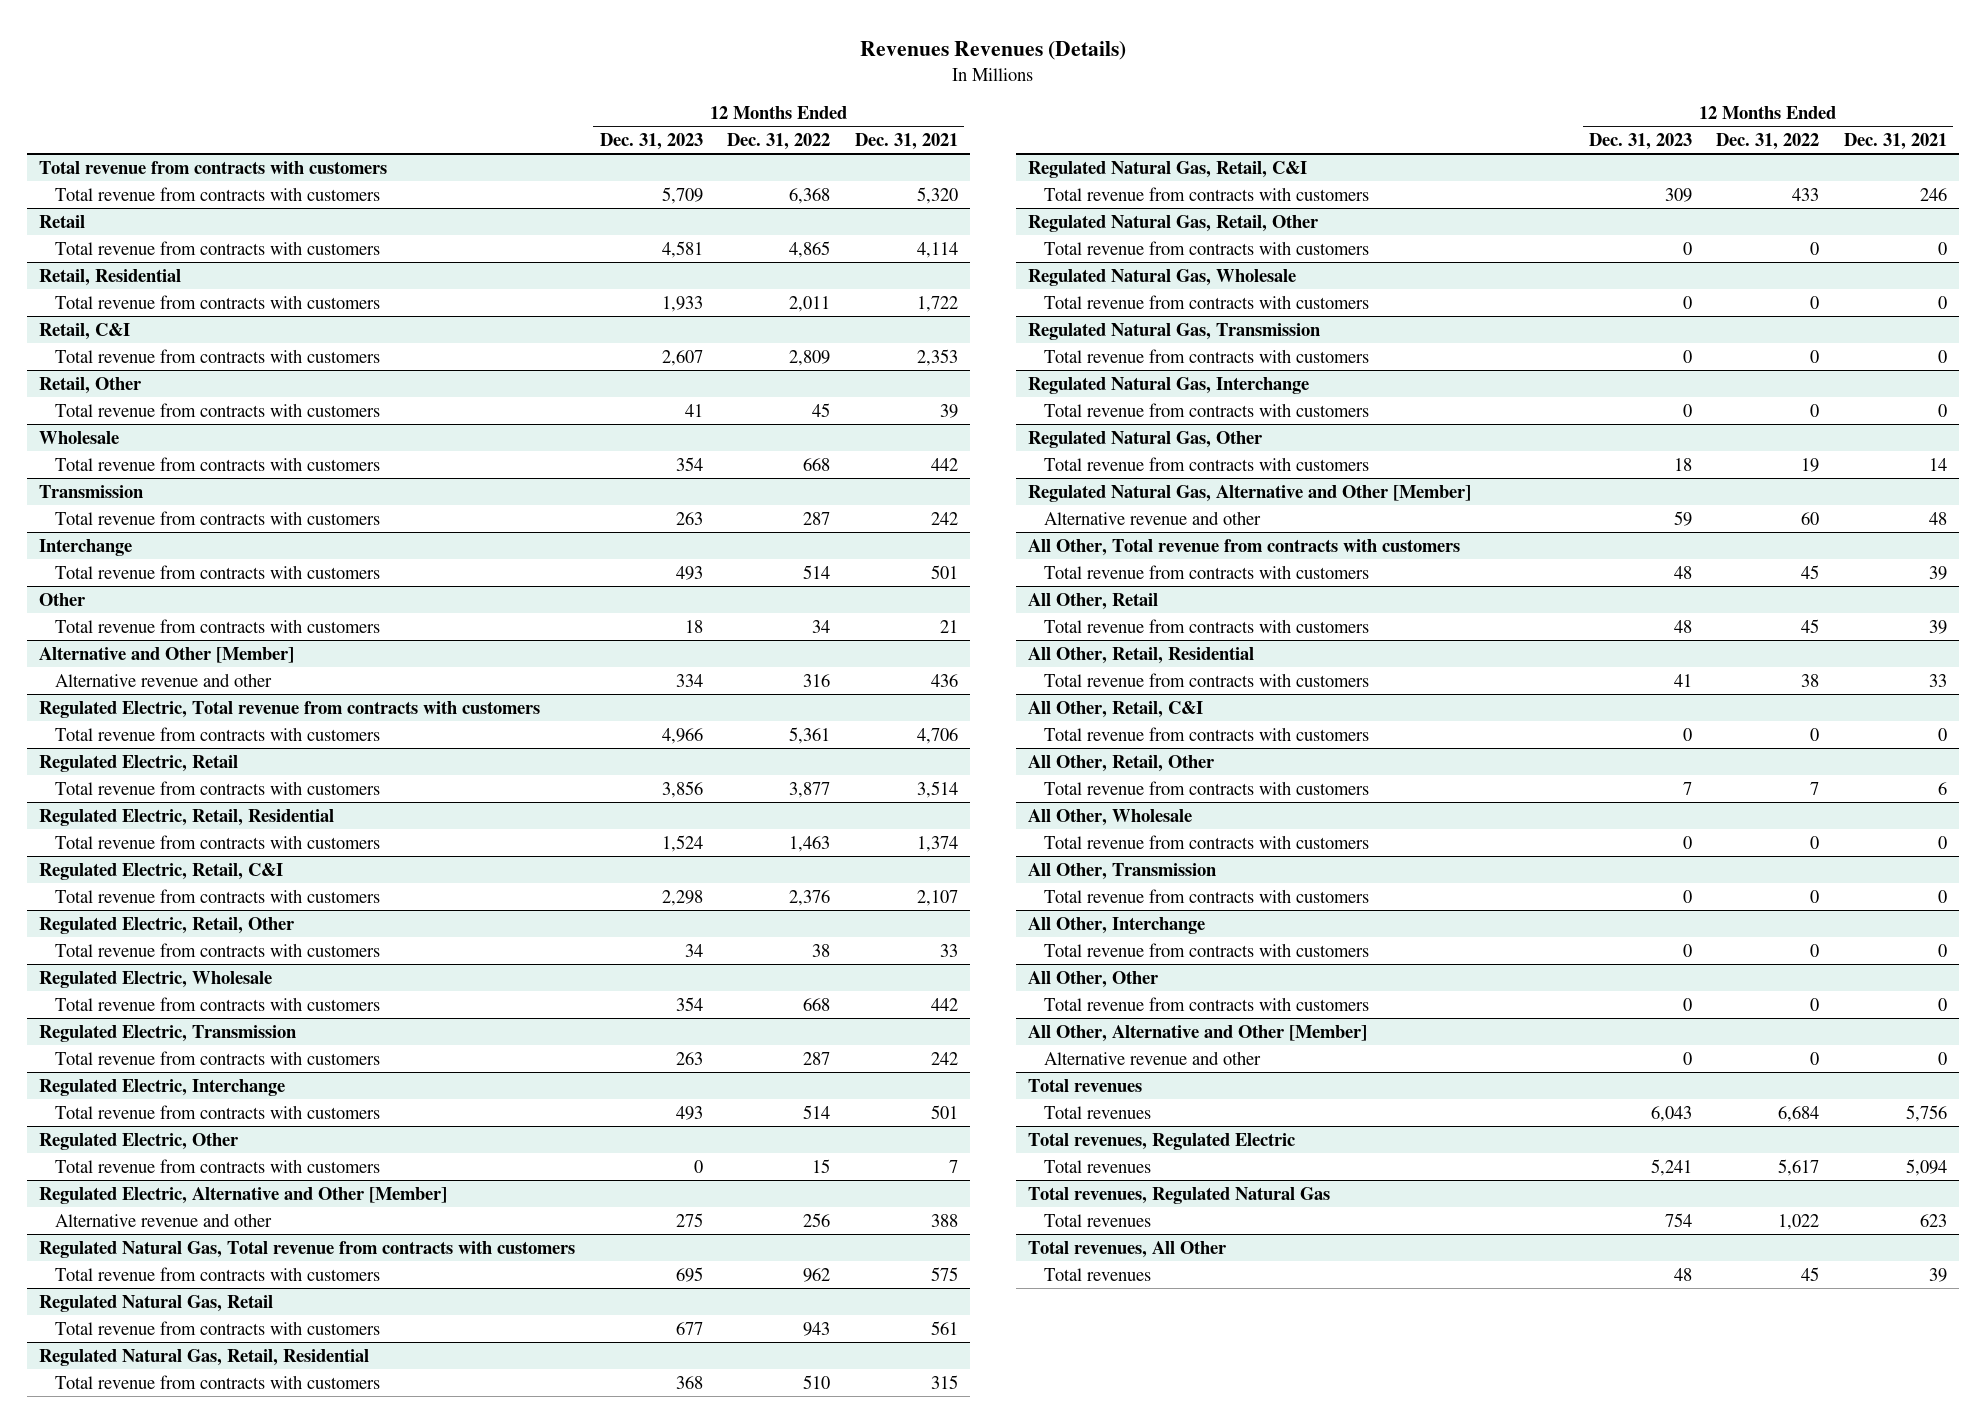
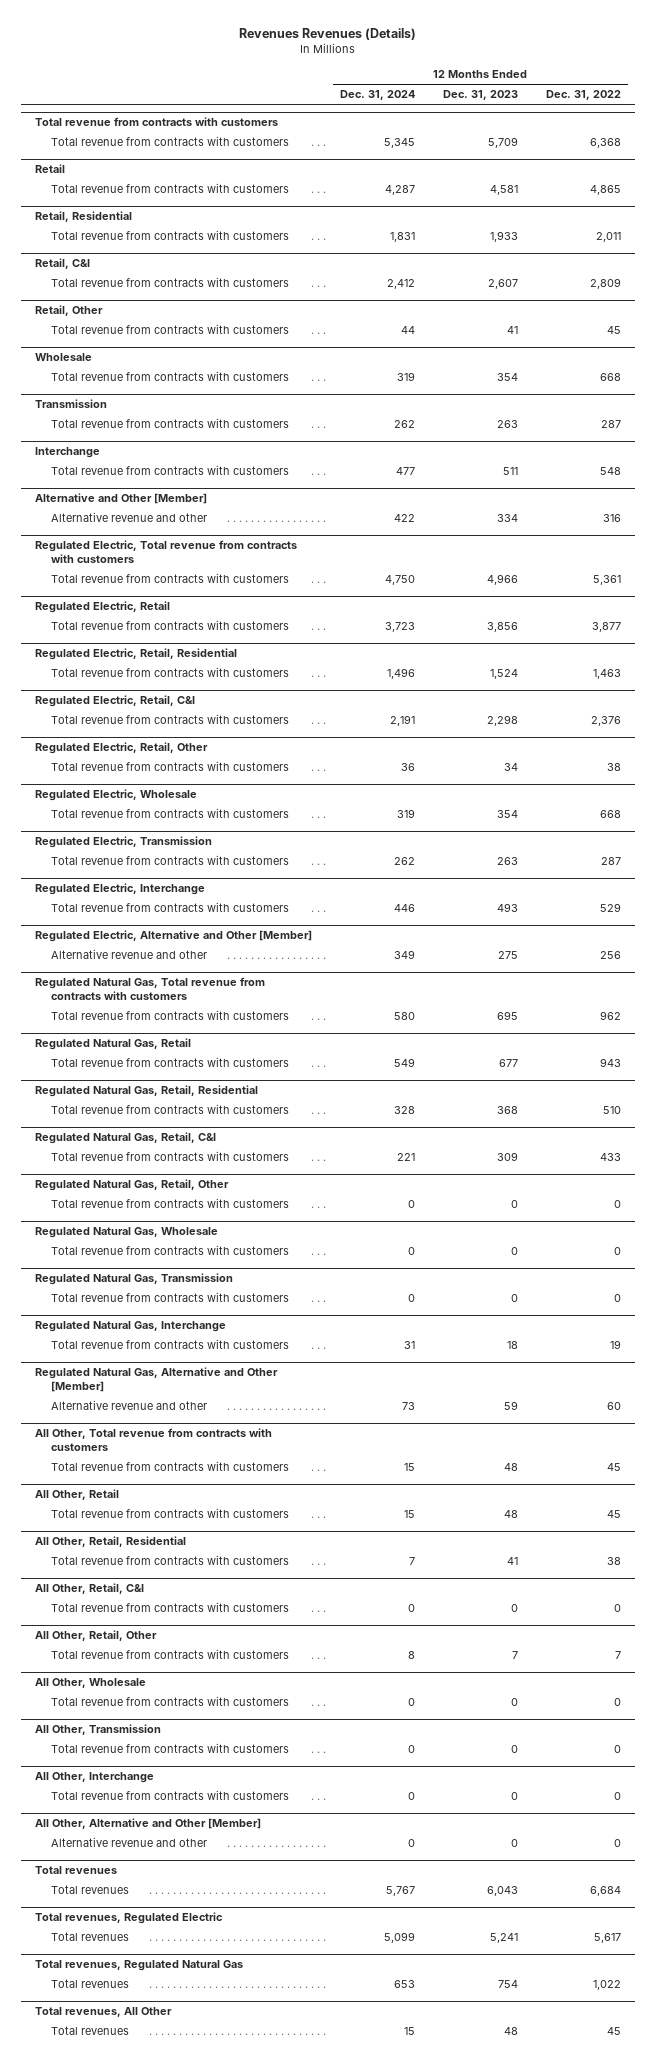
- | 12 Months Ended Dec. 31, 2023 | 12 Months Ended Dec. 31, 2022 | 12 Months Ended Dec. 31, 2021
+ | 12 Months Ended Dec. 31, 2024 | 12 Months Ended Dec. 31, 2023 | 12 Months Ended Dec. 31, 2022
@ Interchange
- Total revenue from contracts with customers | 493 | 514 | 501
- Other
- Total revenue from contracts with customers | 18 | 34 | 21
@ Interchange
+ Total revenue from contracts with customers | 477 | 511 | 548
@ Regulated Electric, Interchange
- Total revenue from contracts with customers | 493 | 514 | 501
- Regulated Electric, Other
- Total revenue from contracts with customers | 0 | 15 | 7
@ Regulated Electric, Interchange
+ Total revenue from contracts with customers | 446 | 493 | 529
@ Regulated Natural Gas, Interchange
- Total revenue from contracts with customers | 0 | 0 | 0
- Regulated Natural Gas, Other
- All Other, Other
- Total revenue from contracts with customers | 0 | 0 | 0

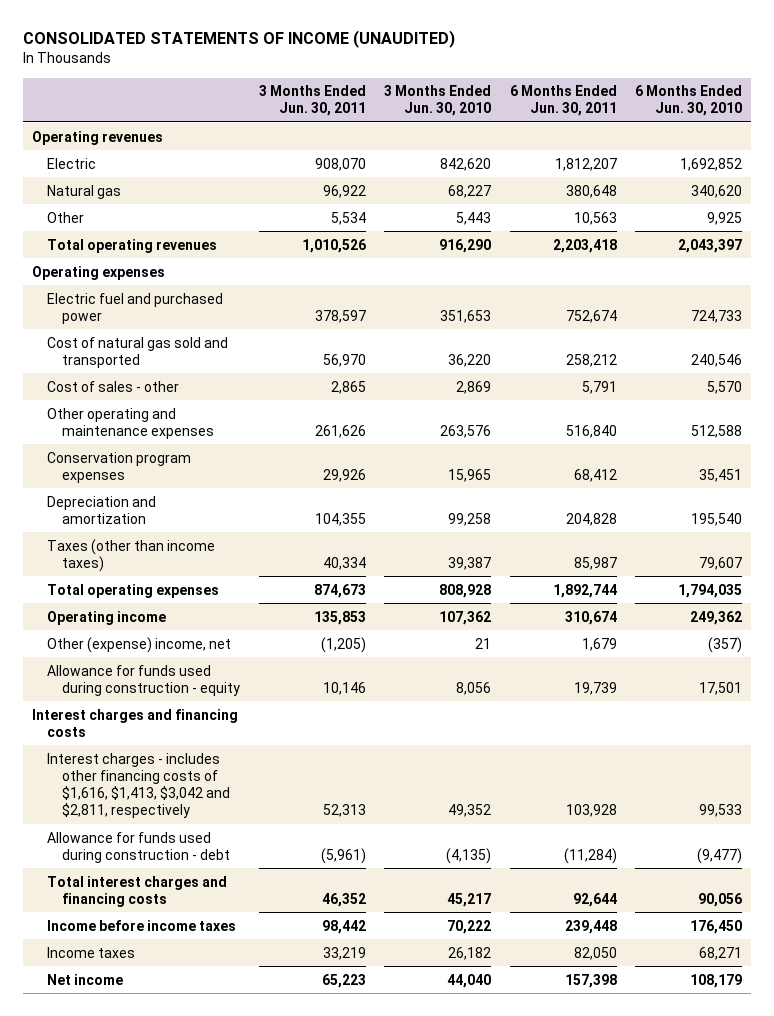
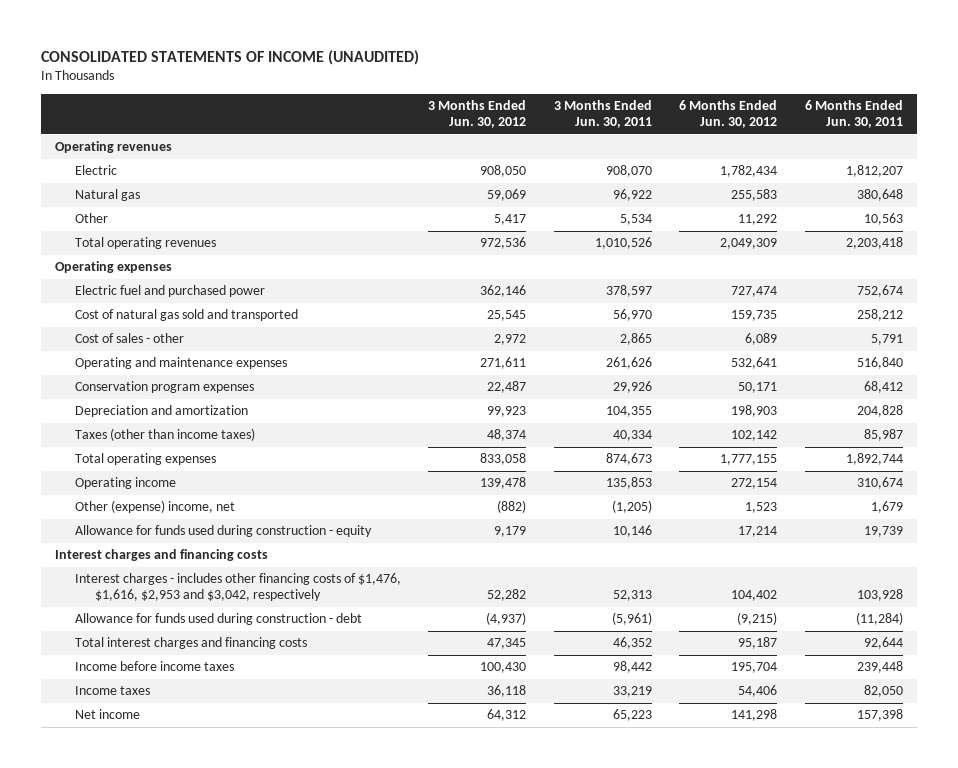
- | 3 Months Ended Jun. 30, 2011 | 3 Months Ended Jun. 30, 2010 | 6 Months Ended Jun. 30, 2011 | 6 Months Ended Jun. 30, 2010
+ | 3 Months Ended Jun. 30, 2012 | 3 Months Ended Jun. 30, 2011 | 6 Months Ended Jun. 30, 2012 | 6 Months Ended Jun. 30, 2011
- Other operating and maintenance expenses | 261,626 | 263,576 | 516,840 | 512,588
+ Operating and maintenance expenses | 271,611 | 261,626 | 532,641 | 516,840
- Interest charges - includes other financing costs of $1,616, $1,413, $3,042 and $2,811, respectively | 52,313 | 49,352 | 103,928 | 99,533
+ Interest charges - includes other financing costs of $1,476, $1,616, $2,953 and $3,042, respectively | 52,282 | 52,313 | 104,402 | 103,928

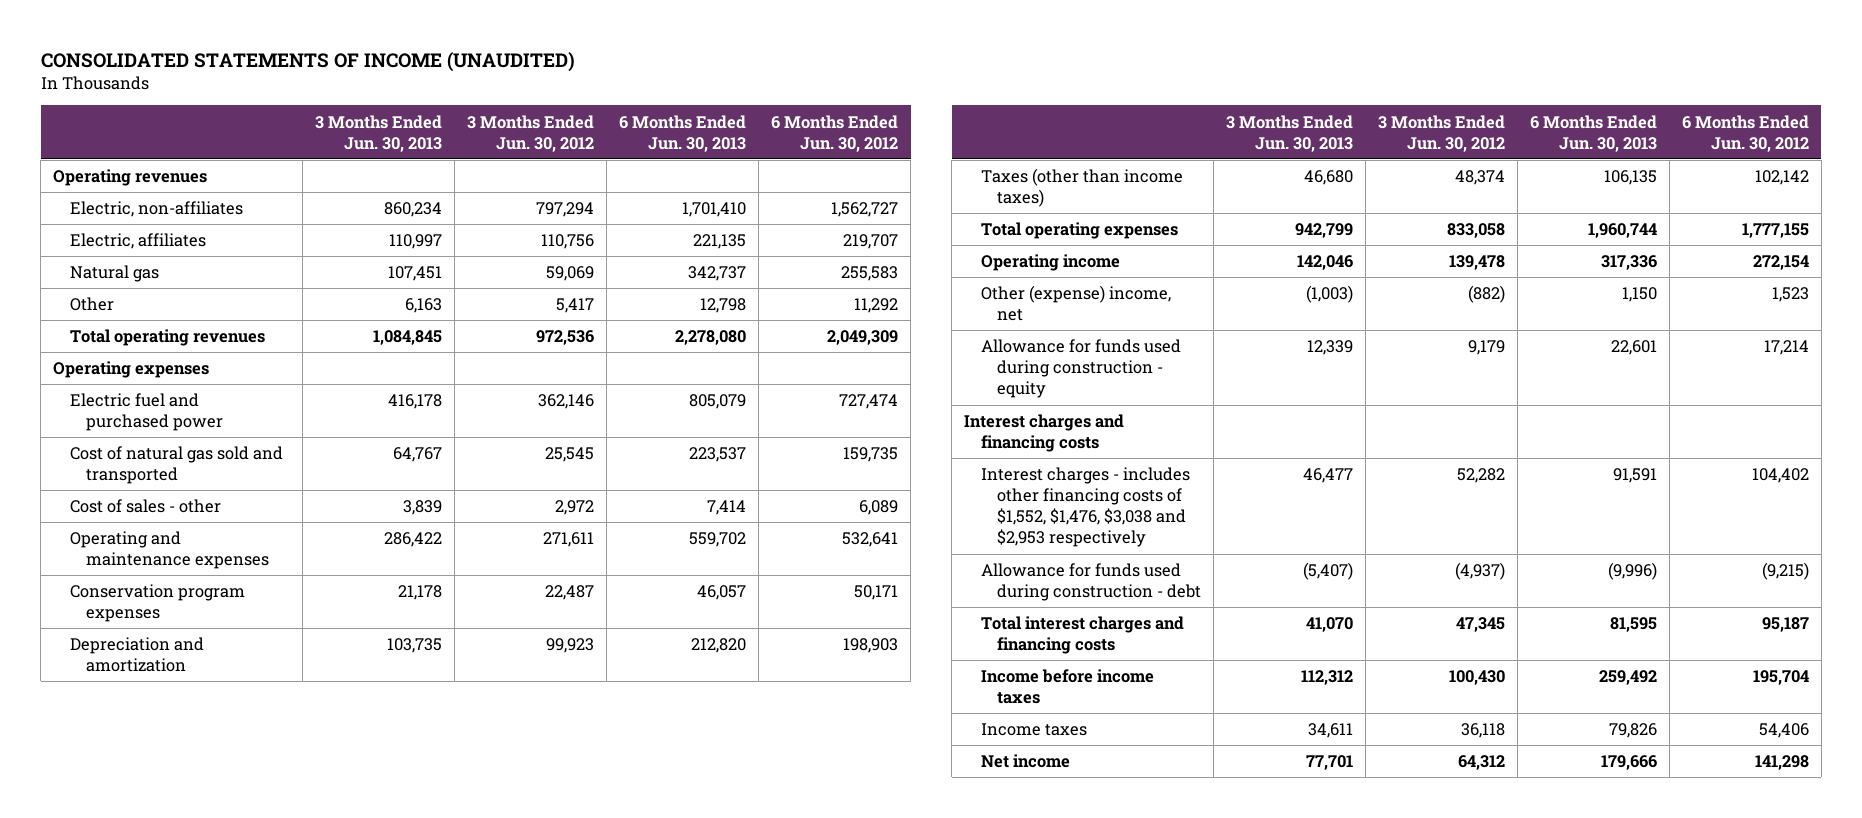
- | 3 Months Ended Jun. 30, 2012 | 3 Months Ended Jun. 30, 2011 | 6 Months Ended Jun. 30, 2012 | 6 Months Ended Jun. 30, 2011
+ | 3 Months Ended Jun. 30, 2013 | 3 Months Ended Jun. 30, 2012 | 6 Months Ended Jun. 30, 2013 | 6 Months Ended Jun. 30, 2012
- Electric | 908,050 | 908,070 | 1,782,434 | 1,812,207
+ Electric, non-affiliates | 860,234 | 797,294 | 1,701,410 | 1,562,727
+ Electric, affiliates | 110,997 | 110,756 | 221,135 | 219,707
- Interest charges - includes other financing costs of $1,476, $1,616, $2,953 and $3,042, respectively | 52,282 | 52,313 | 104,402 | 103,928
+ Interest charges - includes other financing costs of $1,552, $1,476, $3,038 and $2,953 respectively | 46,477 | 52,282 | 91,591 | 104,402

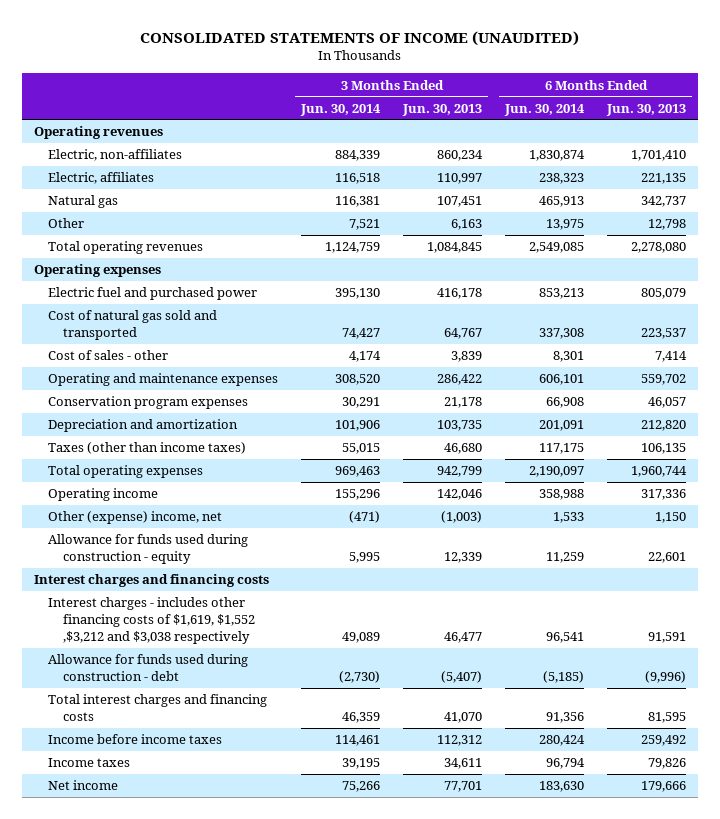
- | 3 Months Ended Jun. 30, 2013 | 3 Months Ended Jun. 30, 2012 | 6 Months Ended Jun. 30, 2013 | 6 Months Ended Jun. 30, 2012
+ | 3 Months Ended Jun. 30, 2014 | 3 Months Ended Jun. 30, 2013 | 6 Months Ended Jun. 30, 2014 | 6 Months Ended Jun. 30, 2013
- Interest charges - includes other financing costs of $1,552, $1,476, $3,038 and $2,953 respectively | 46,477 | 52,282 | 91,591 | 104,402
+ Interest charges - includes other financing costs of $1,619, $1,552 ,$3,212 and $3,038 respectively | 49,089 | 46,477 | 96,541 | 91,591

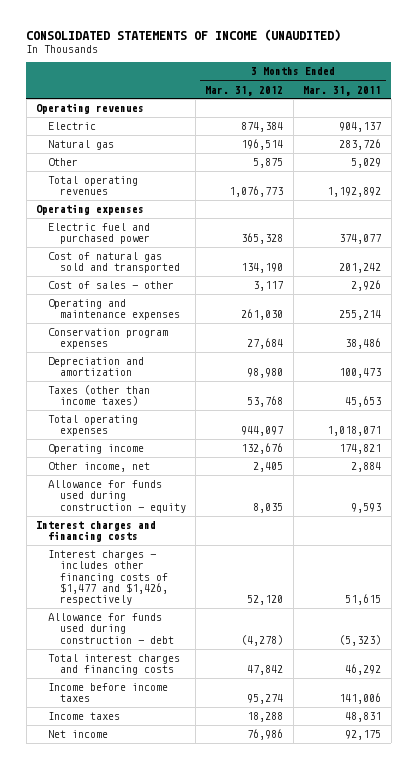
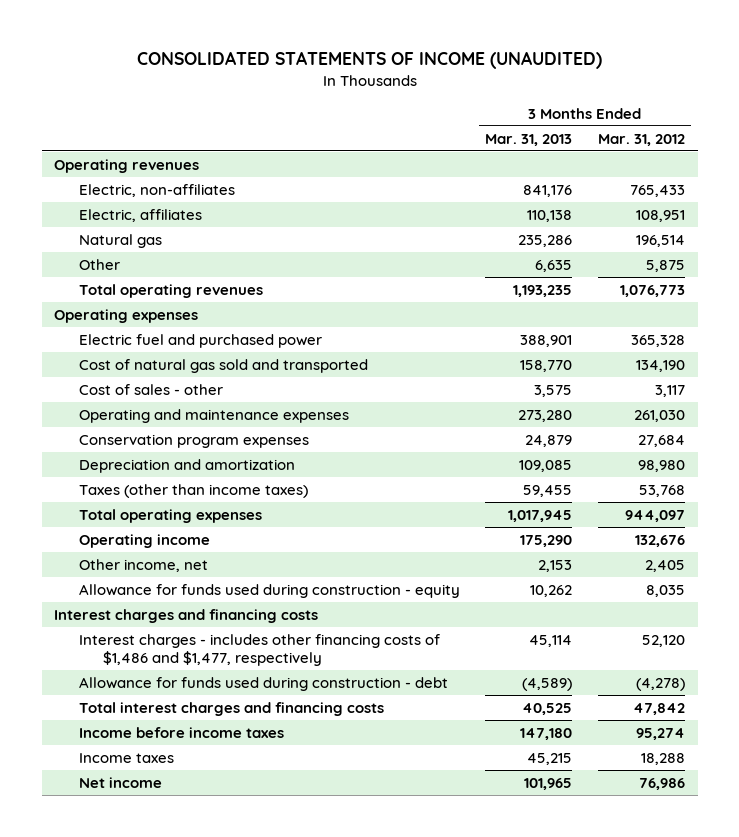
- | 3 Months Ended Mar. 31, 2012 | 3 Months Ended Mar. 31, 2011
+ | 3 Months Ended Mar. 31, 2013 | 3 Months Ended Mar. 31, 2012
- Electric | 874,384 | 904,137
+ Electric, non-affiliates | 841,176 | 765,433
+ Electric, affiliates | 110,138 | 108,951
- Interest charges - includes other financing costs of $1,477 and $1,426, respectively | 52,120 | 51,615
+ Interest charges - includes other financing costs of $1,486 and $1,477, respectively | 45,114 | 52,120

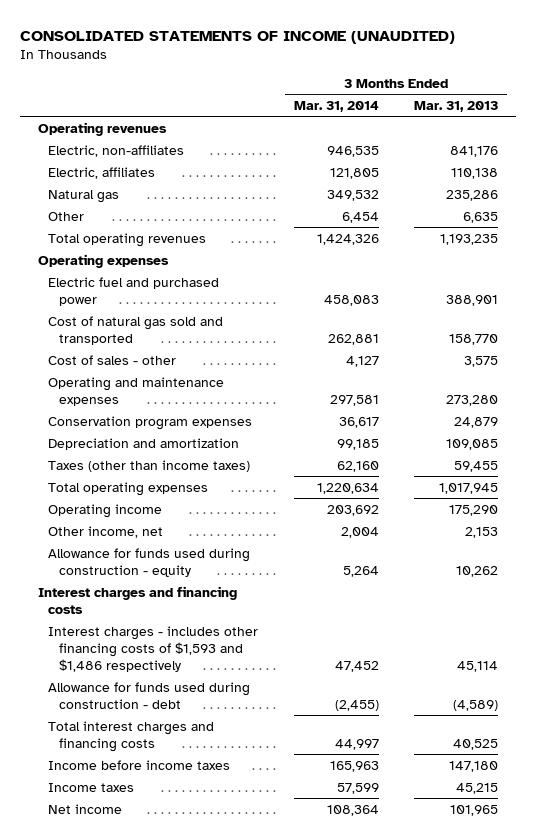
- | 3 Months Ended Mar. 31, 2013 | 3 Months Ended Mar. 31, 2012
+ | 3 Months Ended Mar. 31, 2014 | 3 Months Ended Mar. 31, 2013
- Interest charges - includes other financing costs of $1,486 and $1,477, respectively | 45,114 | 52,120
+ Interest charges - includes other financing costs of $1,593 and $1,486 respectively | 47,452 | 45,114

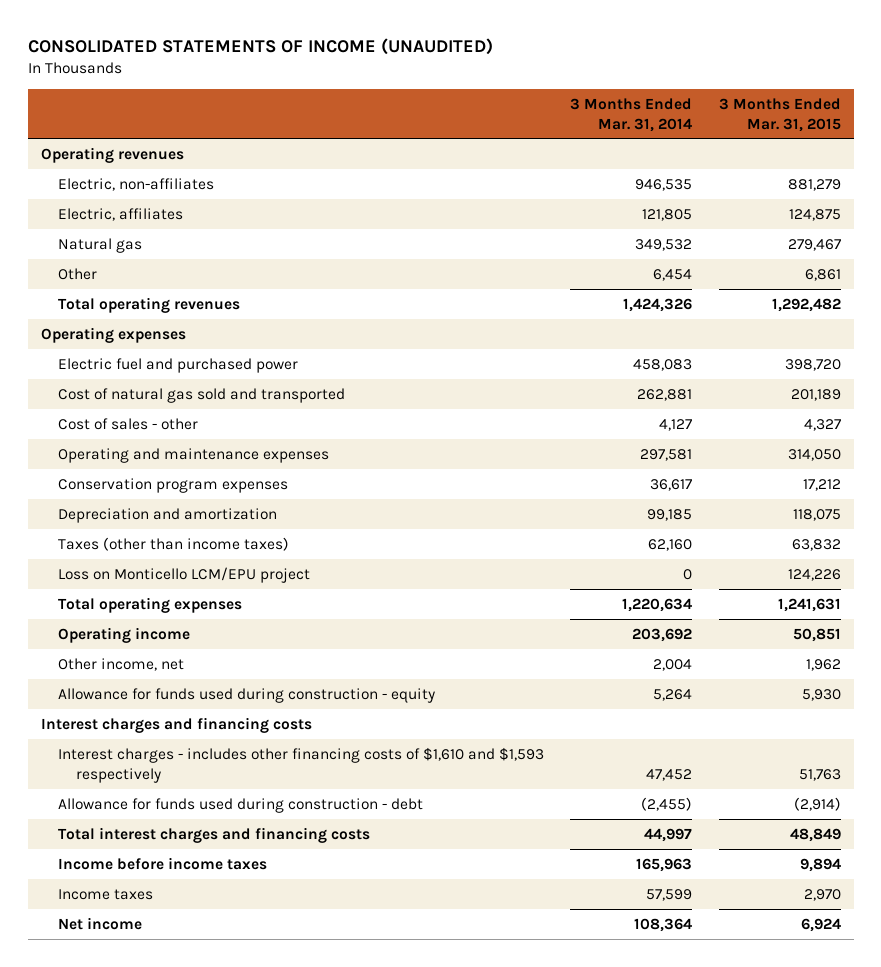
- | 3 Months Ended Mar. 31, 2014 | 3 Months Ended Mar. 31, 2013
+ | 3 Months Ended Mar. 31, 2014 | 3 Months Ended Mar. 31, 2015
+ Loss on Monticello LCM/EPU project | 0 | 124,226
- Interest charges - includes other financing costs of $1,593 and $1,486 respectively | 47,452 | 45,114
+ Interest charges - includes other financing costs of $1,610 and $1,593 respectively | 47,452 | 51,763

